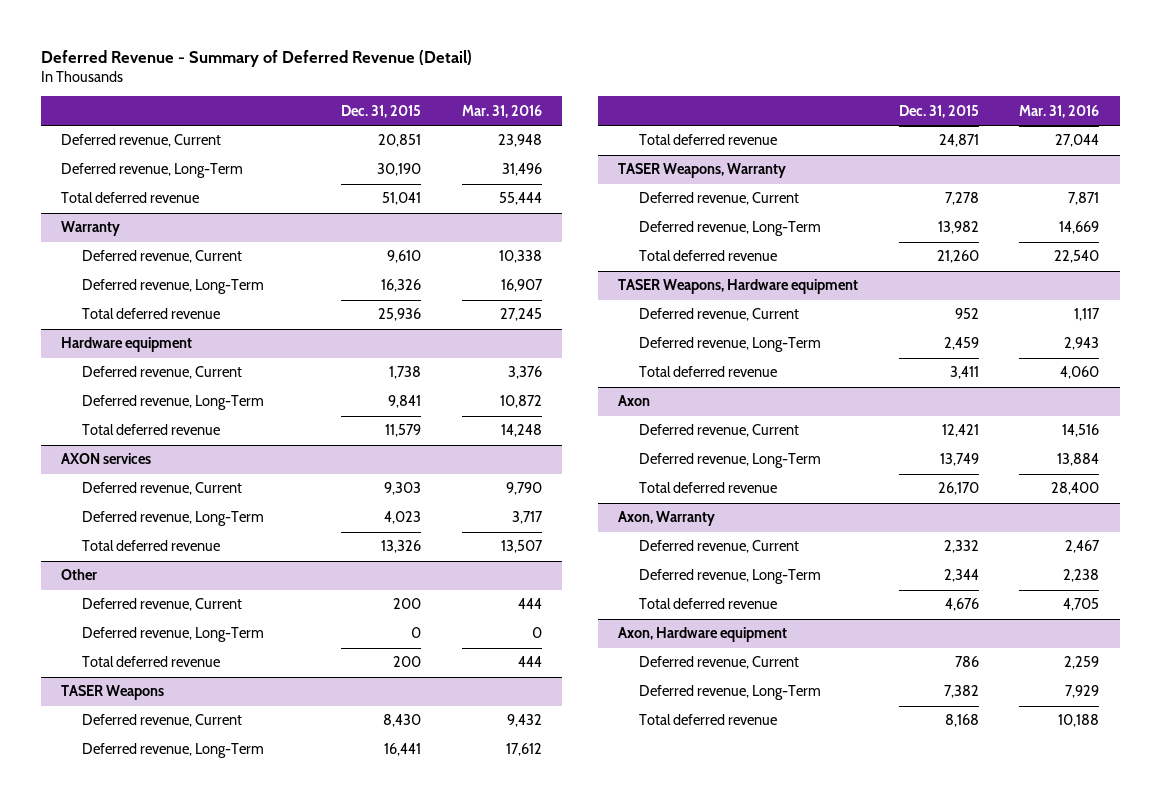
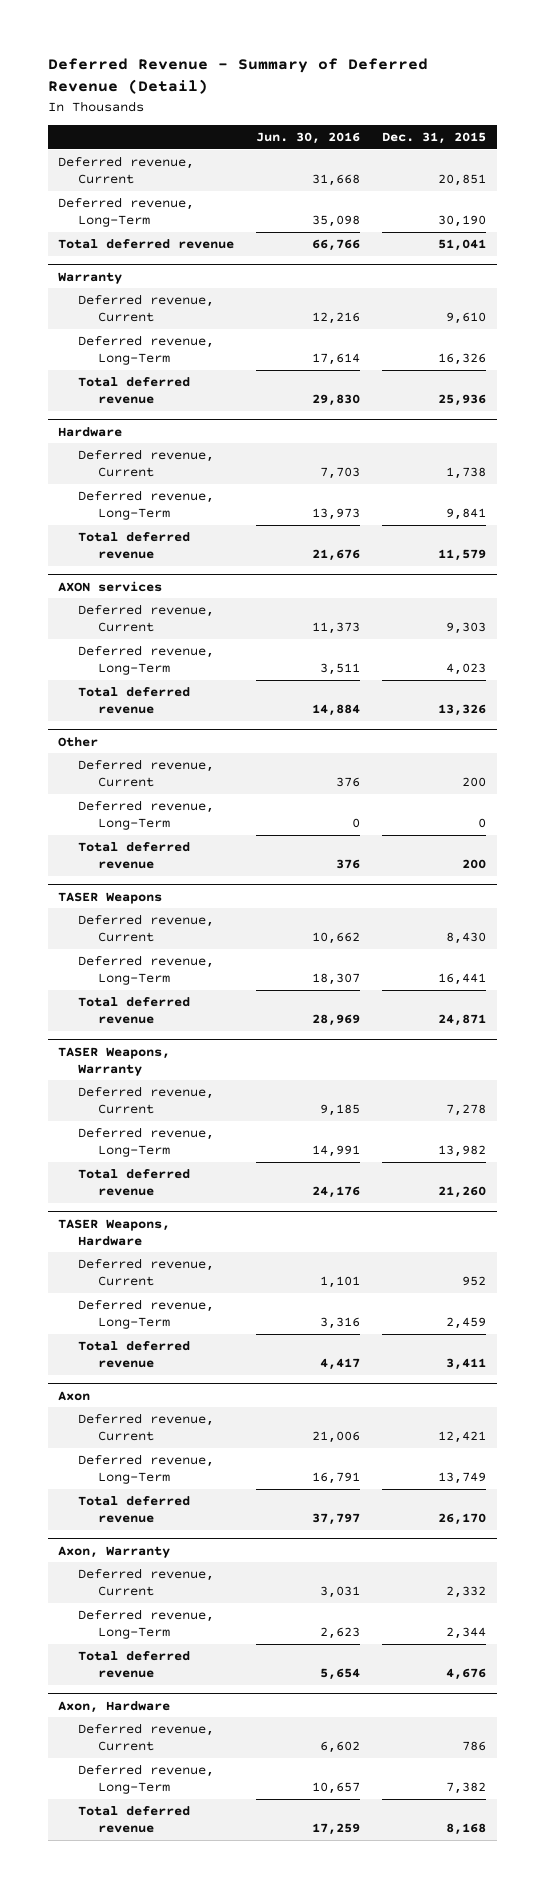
- | Dec. 31, 2015 | Mar. 31, 2016
+ | Jun. 30, 2016 | Dec. 31, 2015
- Hardware equipment
+ Hardware
- TASER Weapons, Hardware equipment
+ TASER Weapons, Hardware
- Axon, Hardware equipment
+ Axon, Hardware

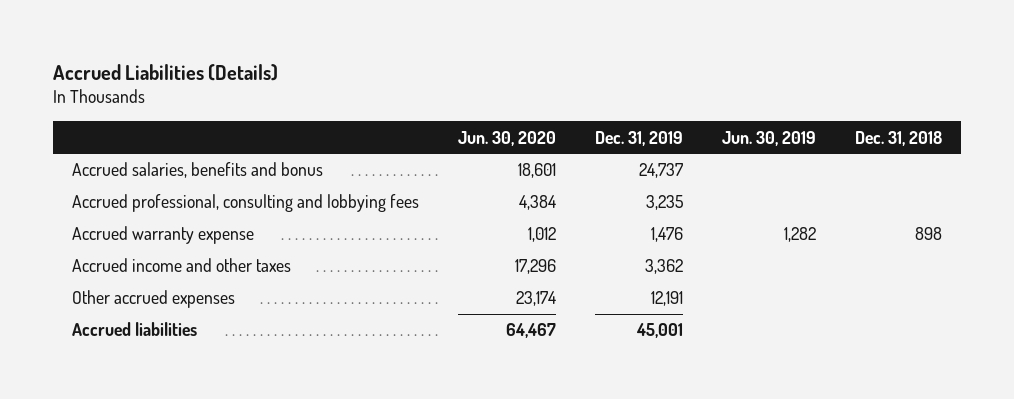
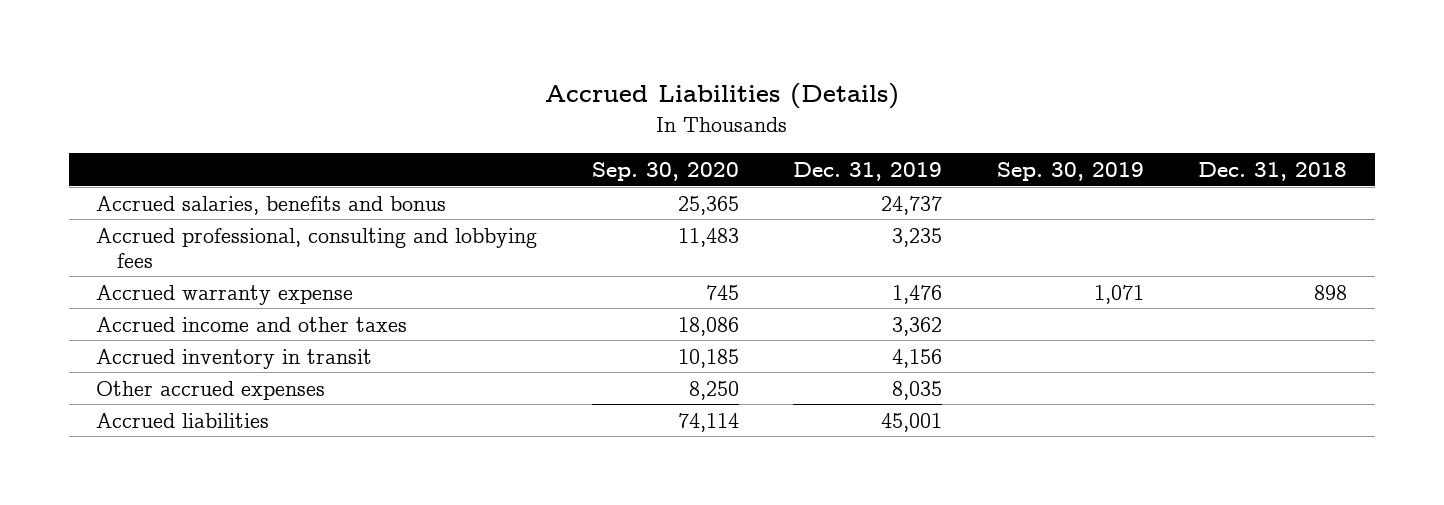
- | Jun. 30, 2020 | Dec. 31, 2019 | Jun. 30, 2019 | Dec. 31, 2018
+ | Sep. 30, 2020 | Dec. 31, 2019 | Sep. 30, 2019 | Dec. 31, 2018
- Other accrued expenses | 23,174 | 12,191 | |
+ Accrued inventory in transit | 10,185 | 4,156 | |
+ Other accrued expenses | 8,250 | 8,035 | |

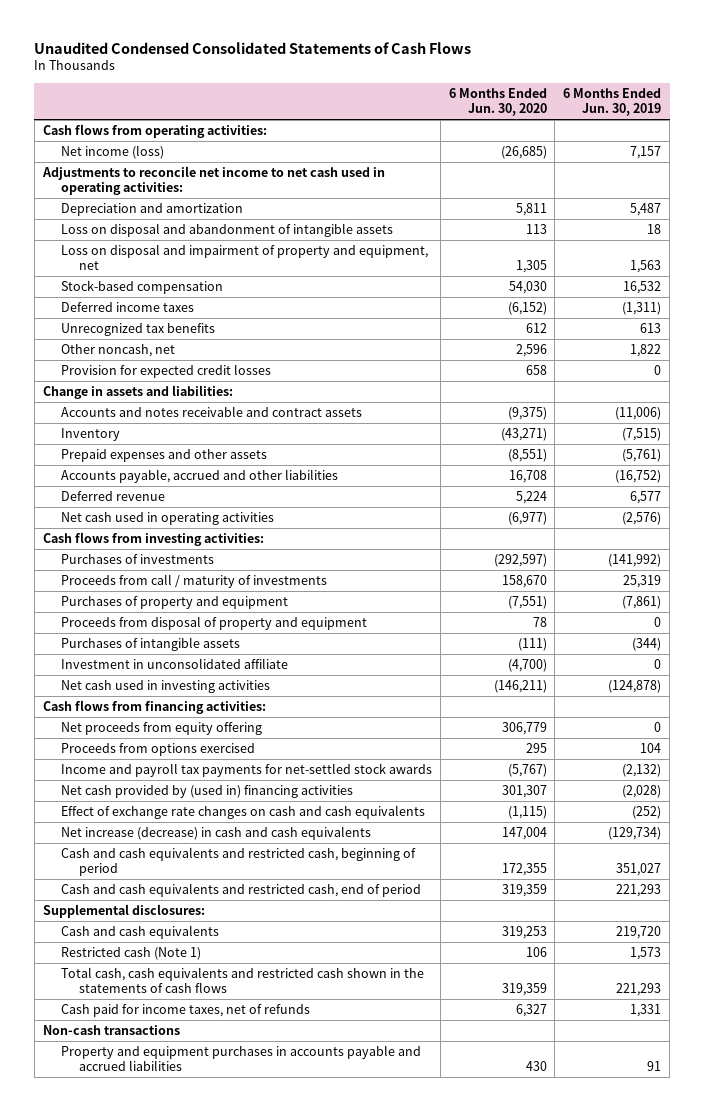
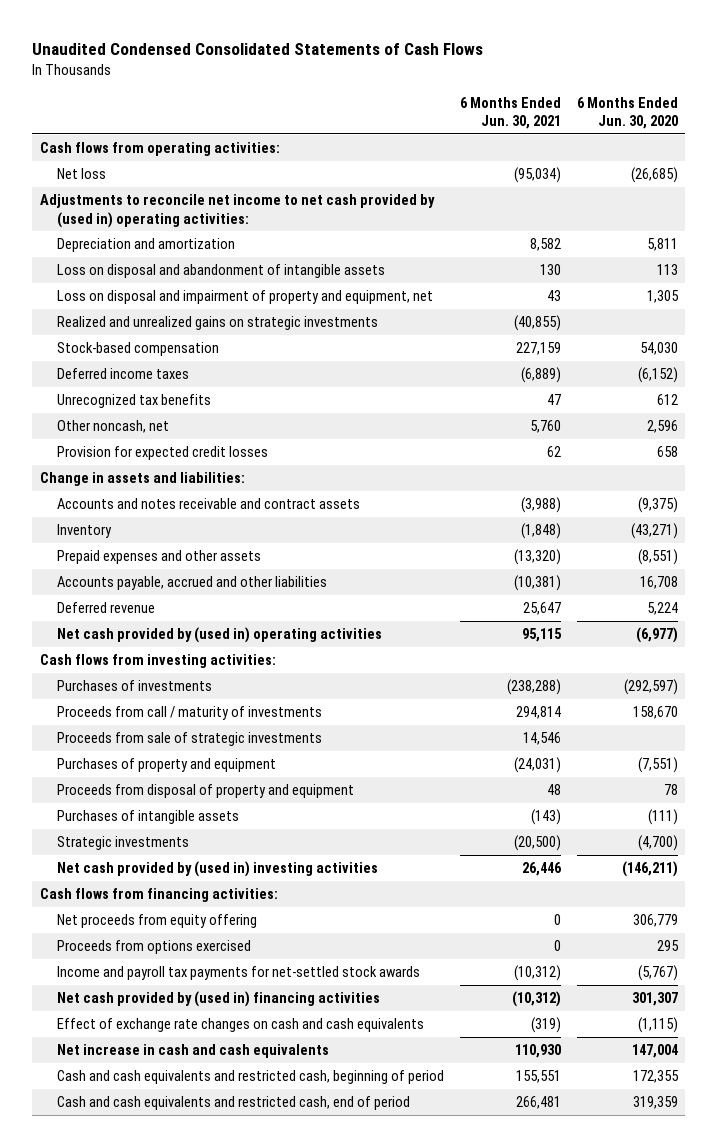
- | 6 Months Ended Jun. 30, 2020 | 6 Months Ended Jun. 30, 2019
+ | 6 Months Ended Jun. 30, 2021 | 6 Months Ended Jun. 30, 2020
- Net income (loss) | (26,685) | 7,157
- Adjustments to reconcile net income to net cash used in operating activities:
+ Net loss | (95,034) | (26,685)
+ Adjustments to reconcile net income to net cash provided by (used in) operating activities:
+ Realized and unrealized gains on strategic investments | (40,855) |
- Net cash used in operating activities | (6,977) | (2,576)
+ Net cash provided by (used in) operating activities | 95,115 | (6,977)
+ Proceeds from sale of strategic investments | 14,546 |
- Investment in unconsolidated affiliate | (4,700) | 0
- Net cash used in investing activities | (146,211) | (124,878)
+ Strategic investments | (20,500) | (4,700)
+ Net cash provided by (used in) investing activities | 26,446 | (146,211)
- Net increase (decrease) in cash and cash equivalents | 147,004 | (129,734)
+ Net increase in cash and cash equivalents | 110,930 | 147,004
- Supplemental disclosures:
- Cash and cash equivalents | 319,253 | 219,720
- Restricted cash (Note 1) | 106 | 1,573
- Total cash, cash equivalents and restricted cash shown in the statements of cash flows | 319,359 | 221,293
- Cash paid for income taxes, net of refunds | 6,327 | 1,331
- Non-cash transactions
- Property and equipment purchases in accounts payable and accrued liabilities | 430 | 91

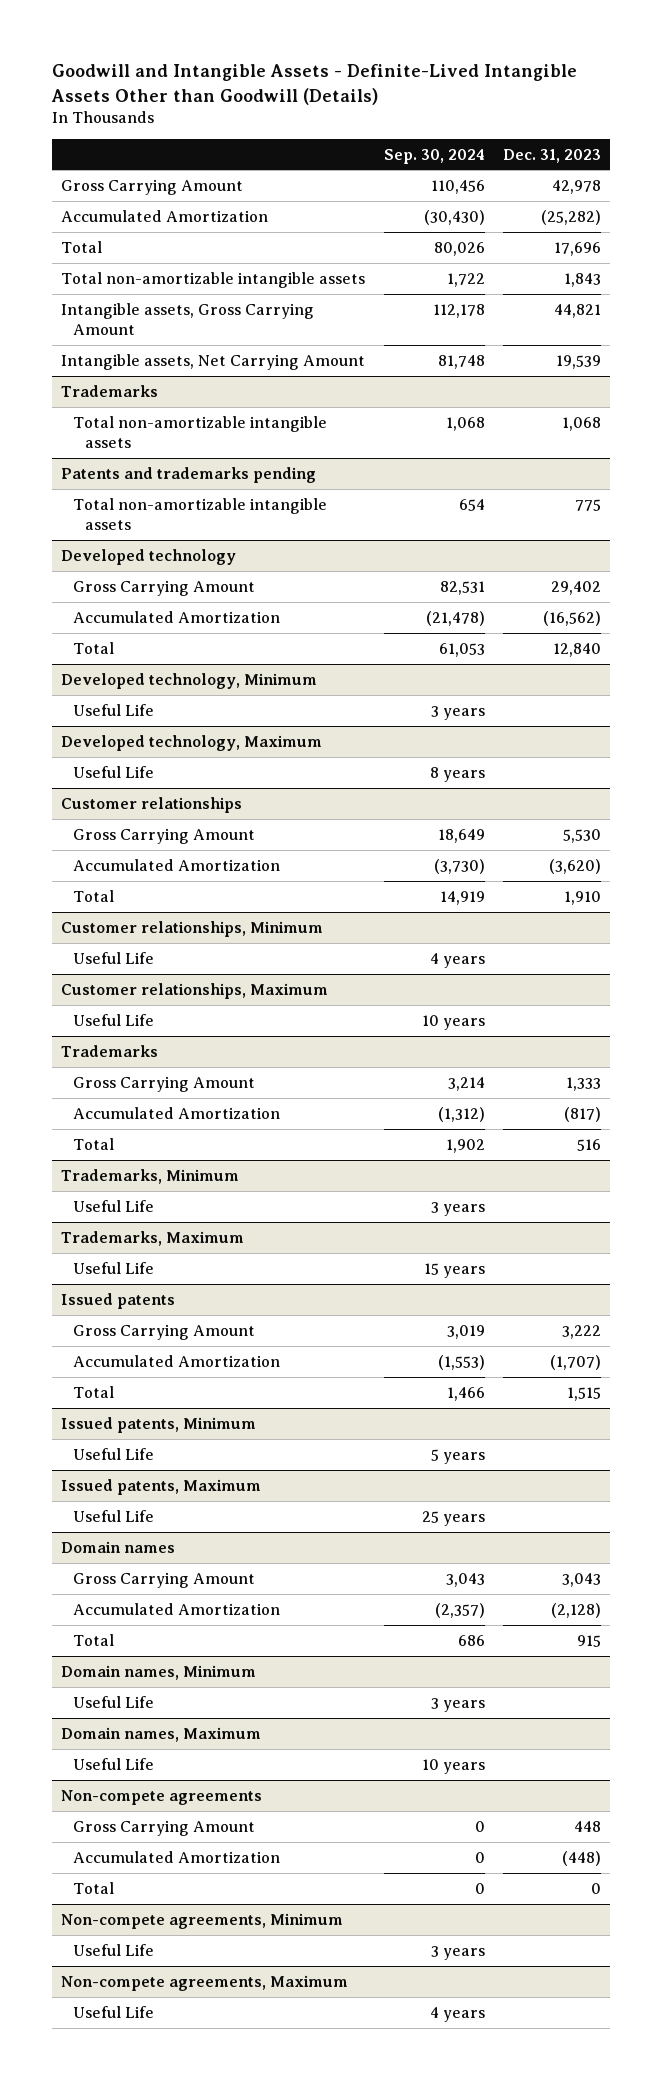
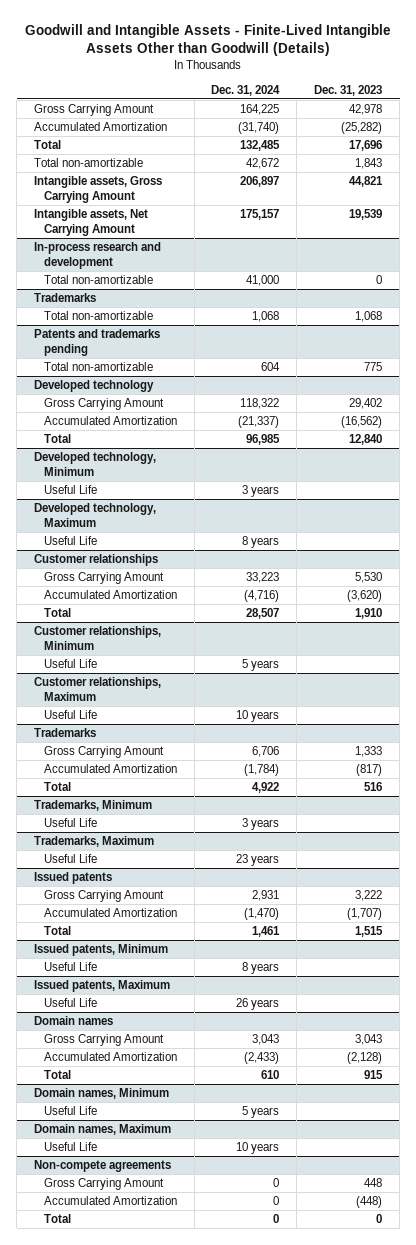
- Goodwill and Intangible Assets - Definite-Lived Intangible Assets Other than Goodwill (Details)
+ Goodwill and Intangible Assets - Finite-Lived Intangible Assets Other than Goodwill (Details)
- | Sep. 30, 2024 | Dec. 31, 2023
+ | Dec. 31, 2024 | Dec. 31, 2023
- Total non-amortizable intangible assets | 1,722 | 1,843
+ Total non-amortizable | 42,672 | 1,843
+ In-process research and development
+ Total non-amortizable | 41,000 | 0
@ Trademarks
- Total non-amortizable intangible assets | 1,068 | 1,068
+ Total non-amortizable | 1,068 | 1,068
@ Patents and trademarks pending
- Total non-amortizable intangible assets | 654 | 775
+ Total non-amortizable | 604 | 775
- Non-compete agreements, Minimum
- Useful Life | 3 years |
- Non-compete agreements, Maximum
- Useful Life | 4 years |

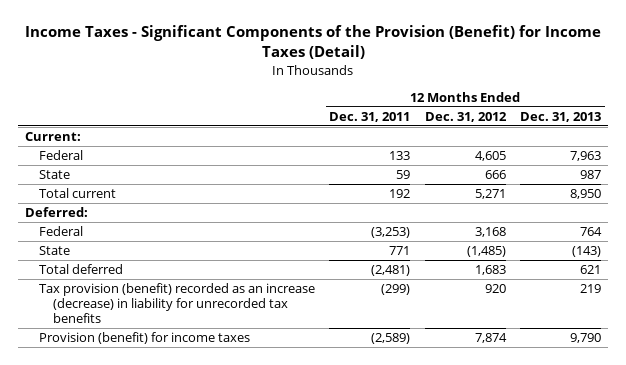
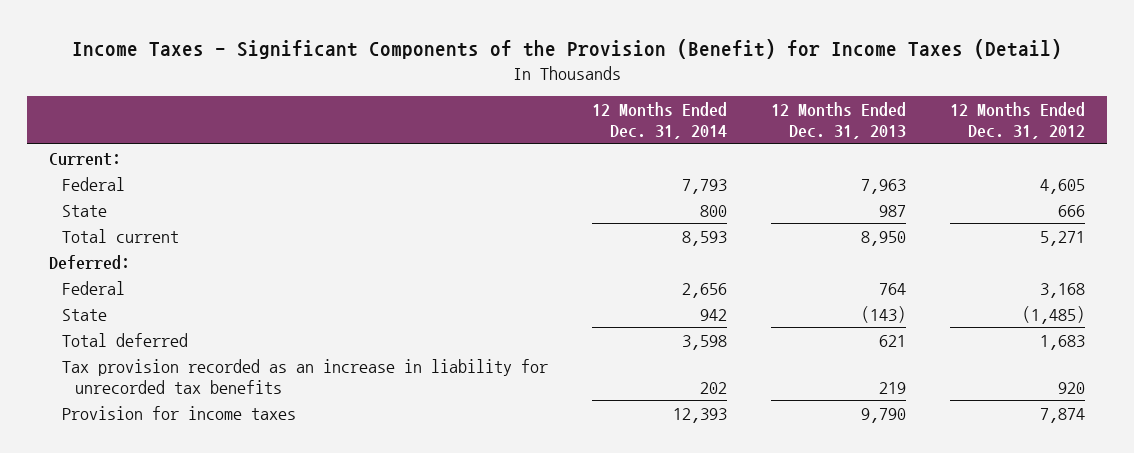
- | 12 Months Ended Dec. 31, 2011 | 12 Months Ended Dec. 31, 2012 | 12 Months Ended Dec. 31, 2013
+ | 12 Months Ended Dec. 31, 2014 | 12 Months Ended Dec. 31, 2013 | 12 Months Ended Dec. 31, 2012
- Tax provision (benefit) recorded as an increase (decrease) in liability for unrecorded tax benefits | (299) | 920 | 219
- Provision (benefit) for income taxes | (2,589) | 7,874 | 9,790
+ Tax provision recorded as an increase in liability for unrecorded tax benefits | 202 | 219 | 920
+ Provision for income taxes | 12,393 | 9,790 | 7,874

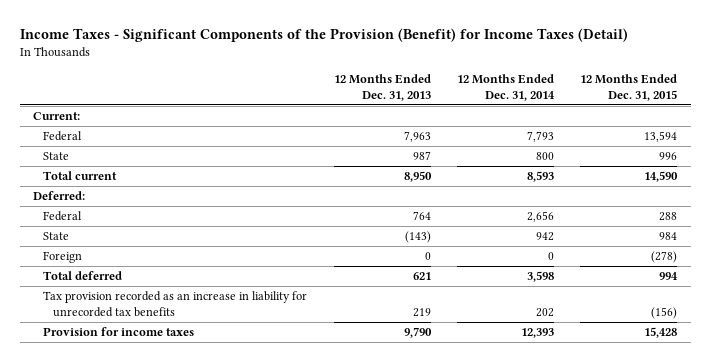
- | 12 Months Ended Dec. 31, 2014 | 12 Months Ended Dec. 31, 2013 | 12 Months Ended Dec. 31, 2012
+ | 12 Months Ended Dec. 31, 2013 | 12 Months Ended Dec. 31, 2014 | 12 Months Ended Dec. 31, 2015
+ Foreign | 0 | 0 | (278)

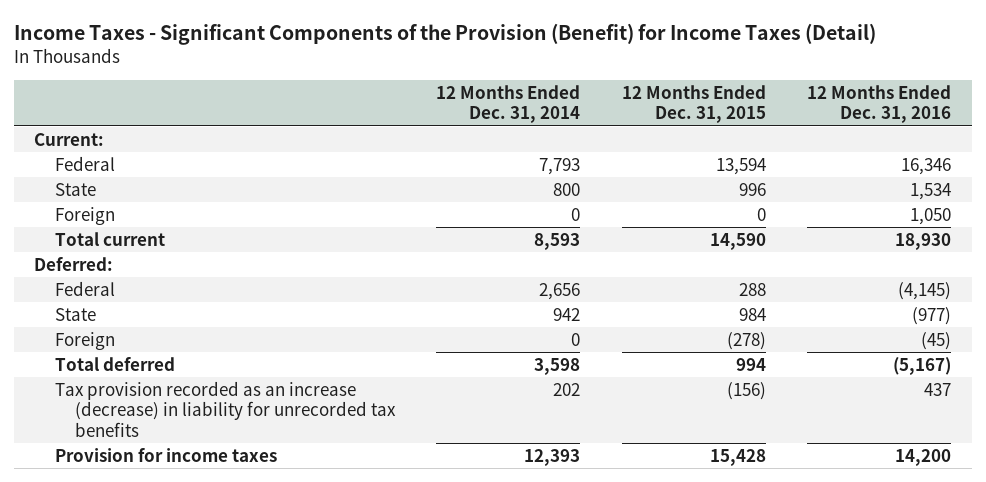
- | 12 Months Ended Dec. 31, 2013 | 12 Months Ended Dec. 31, 2014 | 12 Months Ended Dec. 31, 2015
+ | 12 Months Ended Dec. 31, 2014 | 12 Months Ended Dec. 31, 2015 | 12 Months Ended Dec. 31, 2016
+ Foreign | 0 | 0 | 1,050
- Tax provision recorded as an increase in liability for unrecorded tax benefits | 219 | 202 | (156)
+ Tax provision recorded as an increase (decrease) in liability for unrecorded tax benefits | 202 | (156) | 437

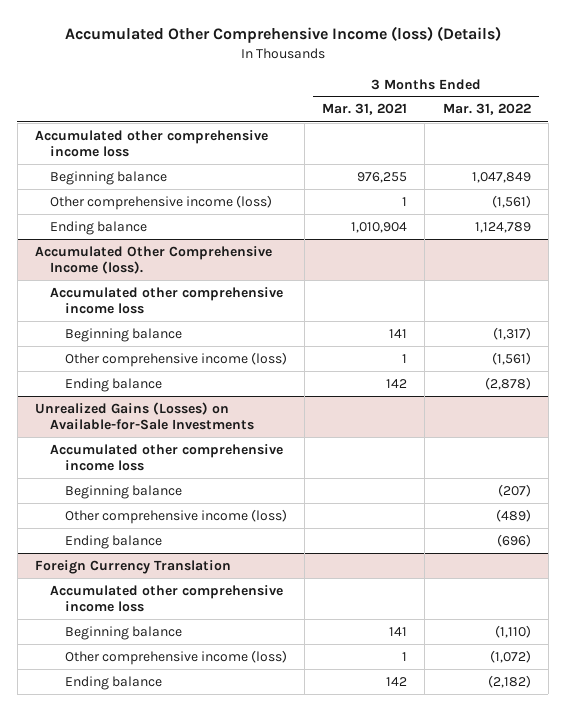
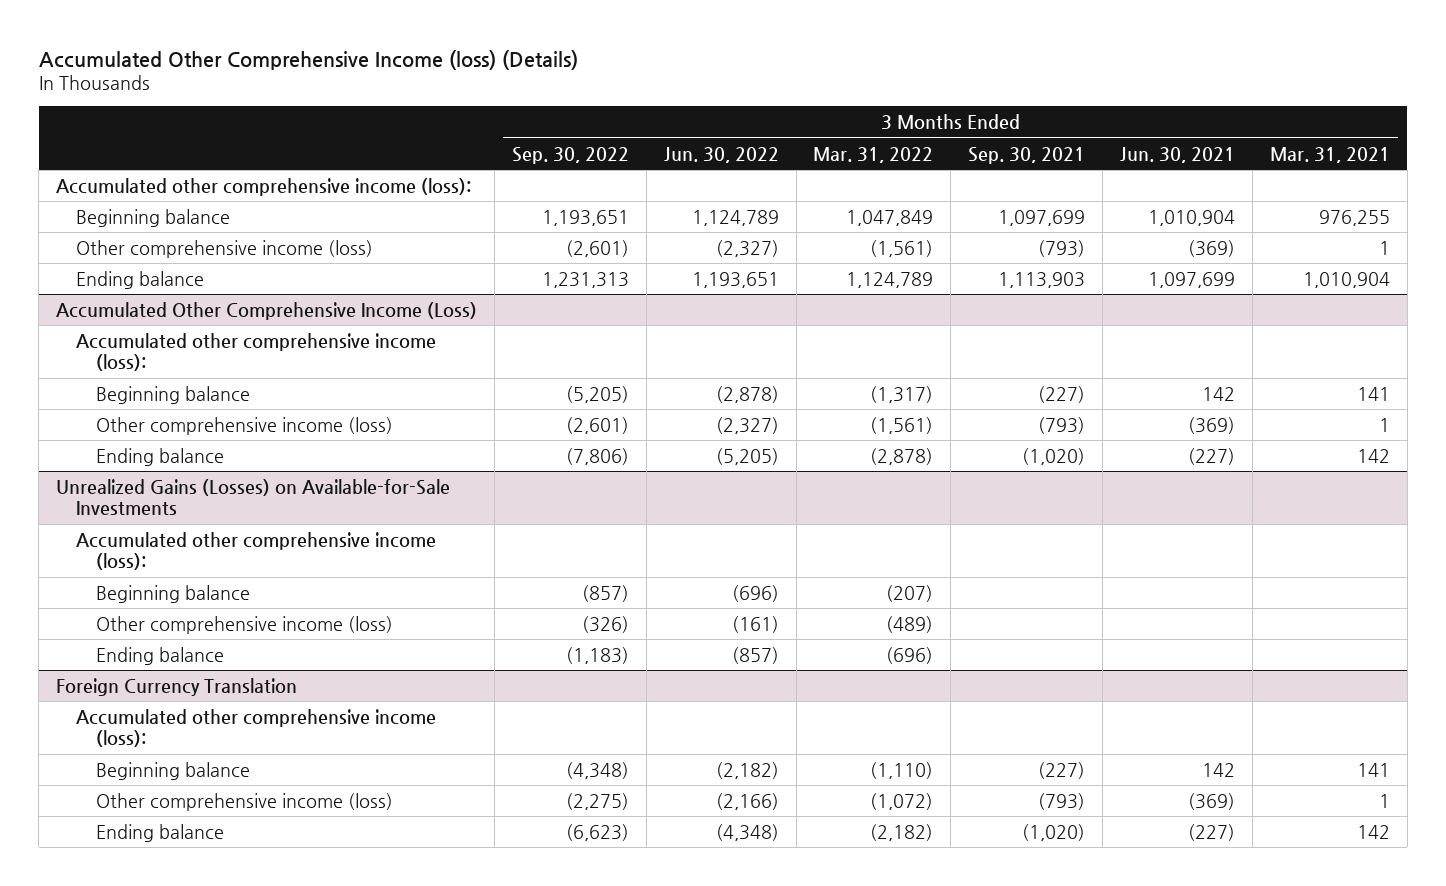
- | 3 Months Ended Mar. 31, 2021 | 3 Months Ended Mar. 31, 2022
+ | 3 Months Ended Sep. 30, 2022 | 3 Months Ended Jun. 30, 2022 | 3 Months Ended Mar. 31, 2022 | 3 Months Ended Sep. 30, 2021 | 3 Months Ended Jun. 30, 2021 | 3 Months Ended Mar. 31, 2021
- Accumulated other comprehensive income loss
+ Accumulated other comprehensive income (loss):
- Accumulated Other Comprehensive Income (loss).
- Accumulated other comprehensive income loss
+ Accumulated Other Comprehensive Income (Loss)
+ Accumulated other comprehensive income (loss):
@ Unrealized Gains (Losses) on Available-for-Sale Investments
- Accumulated other comprehensive income loss
+ Accumulated other comprehensive income (loss):
@ Foreign Currency Translation
- Accumulated other comprehensive income loss
+ Accumulated other comprehensive income (loss):

